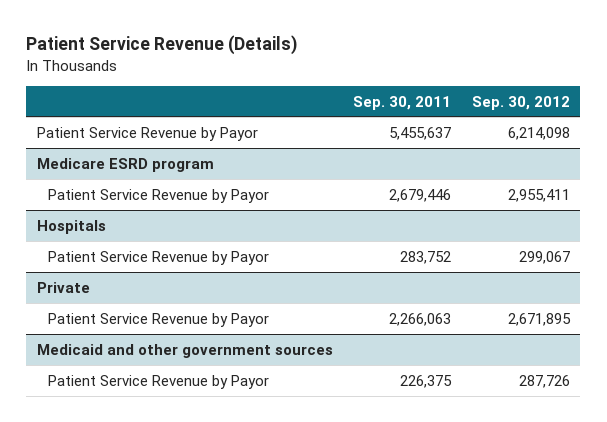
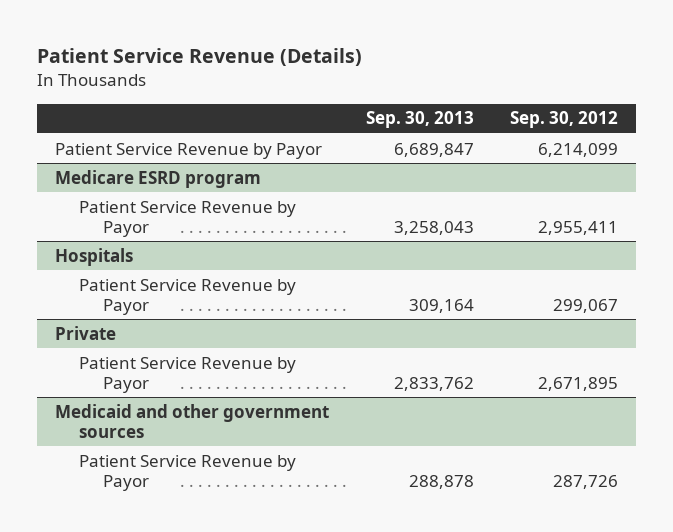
- | Sep. 30, 2011 | Sep. 30, 2012
+ | Sep. 30, 2013 | Sep. 30, 2012
- Patient Service Revenue by Payor | 5,455,637 | 6,214,098
+ Patient Service Revenue by Payor | 6,689,847 | 6,214,099

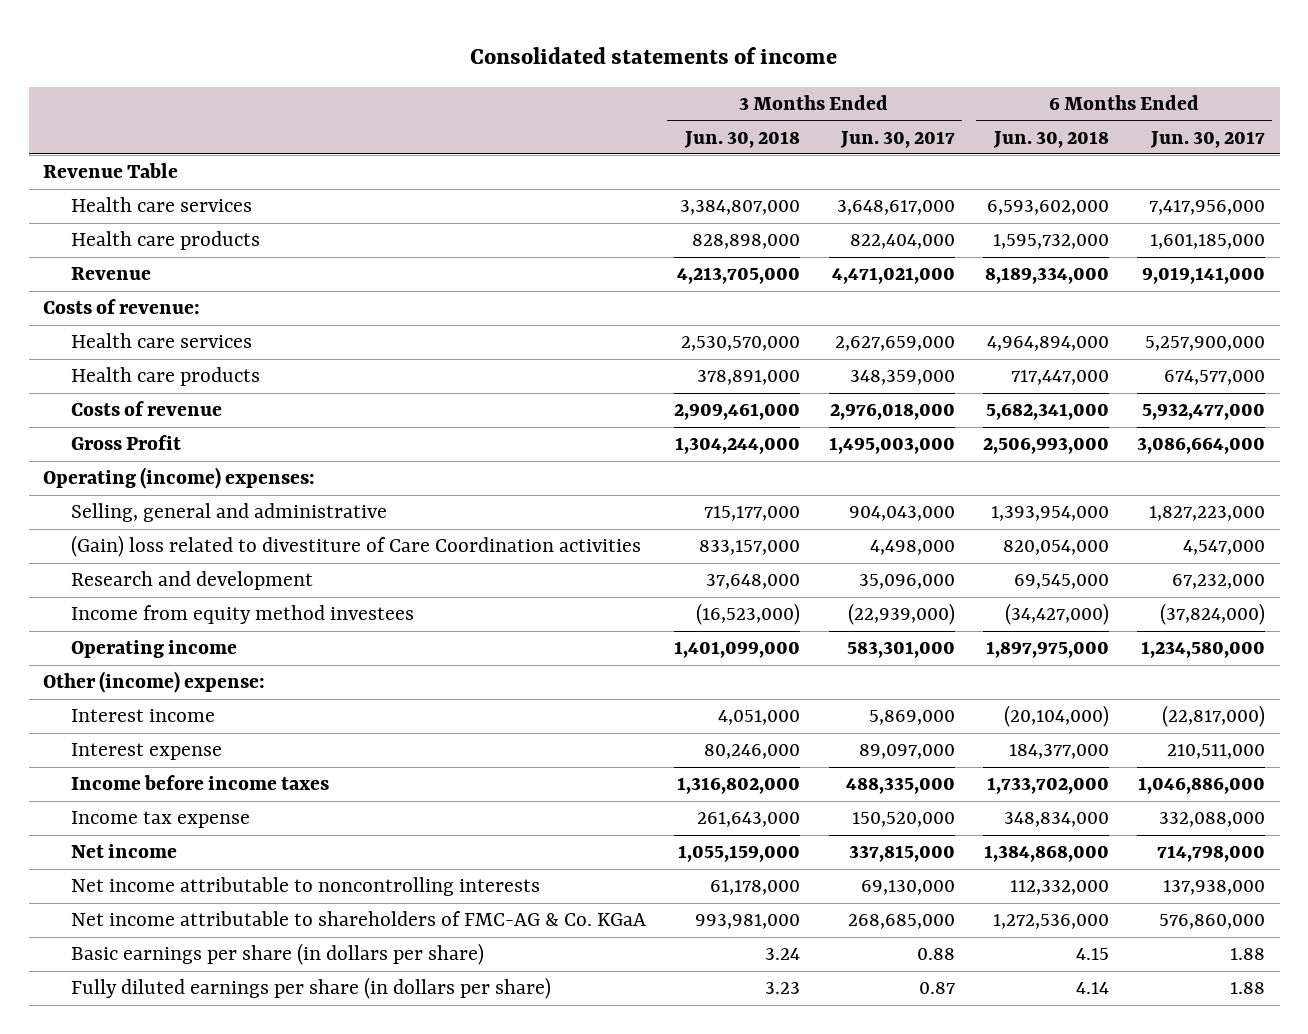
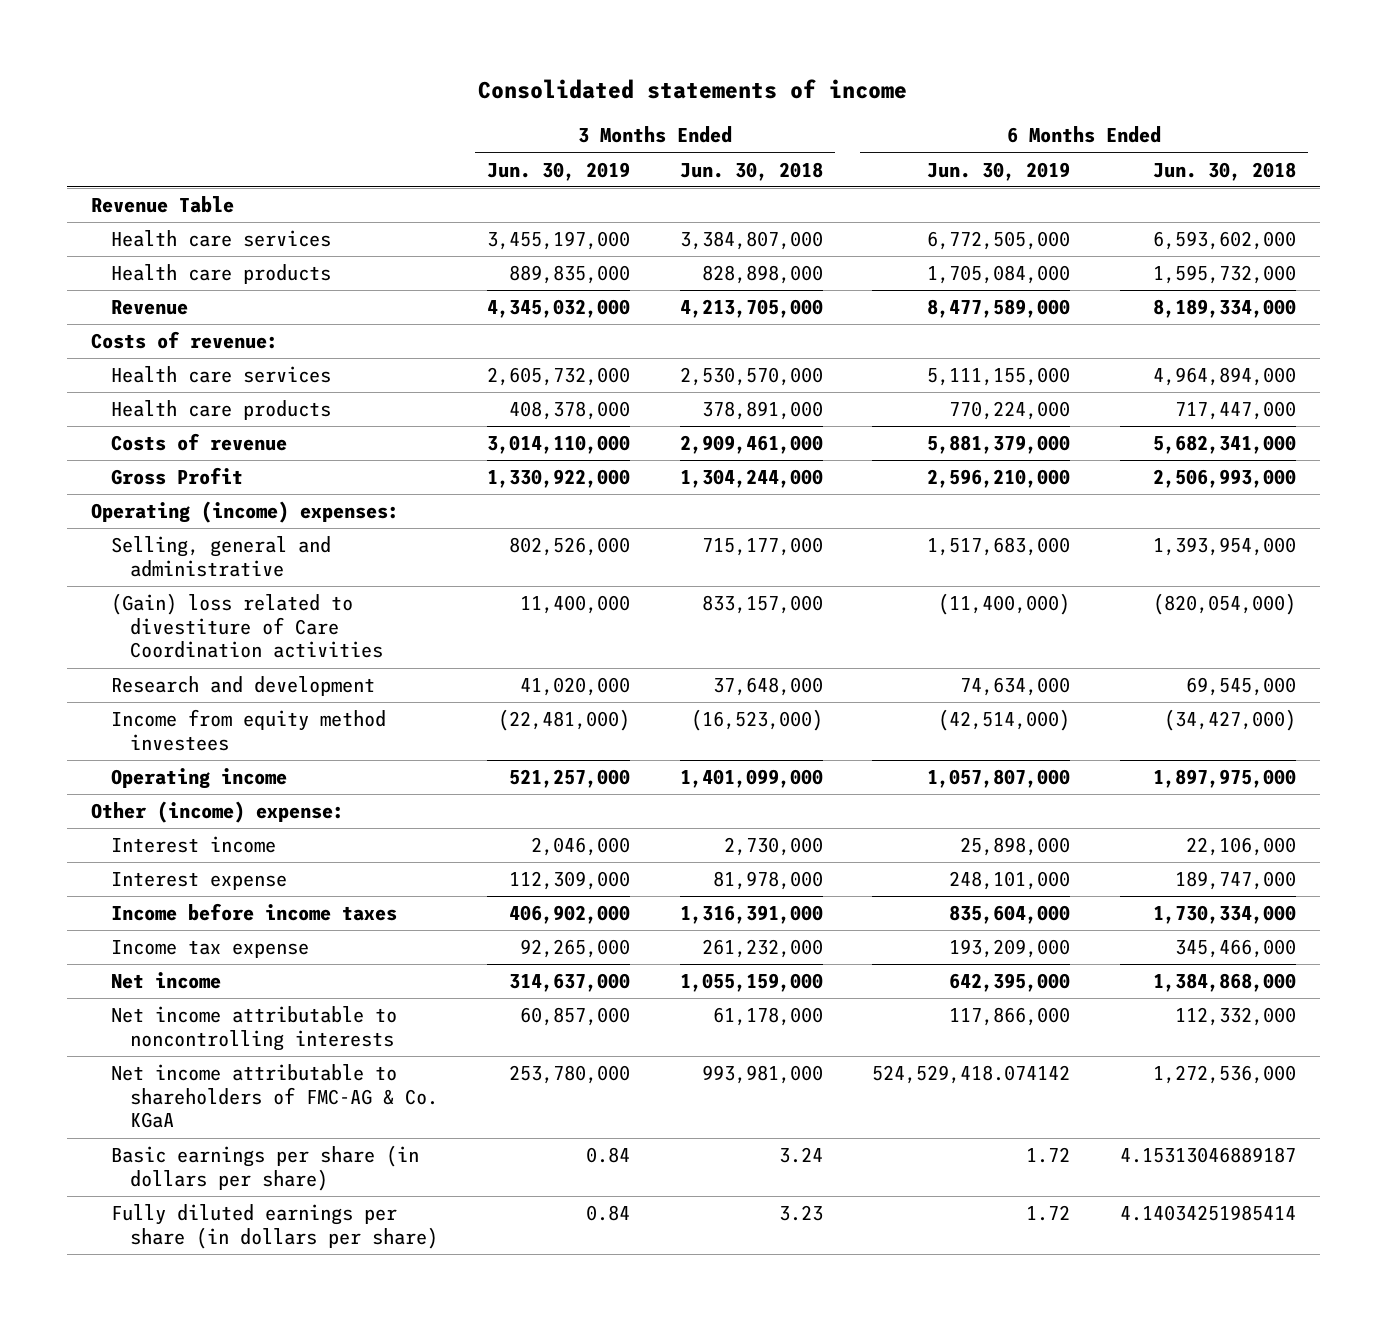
- | 3 Months Ended Jun. 30, 2018 | 3 Months Ended Jun. 30, 2017 | 6 Months Ended Jun. 30, 2018 | 6 Months Ended Jun. 30, 2017
+ | 3 Months Ended Jun. 30, 2019 | 3 Months Ended Jun. 30, 2018 | 6 Months Ended Jun. 30, 2019 | 6 Months Ended Jun. 30, 2018
- (Gain) loss related to divestiture of Care Coordination activities | 833,157,000 | 4,498,000 | 820,054,000 | 4,547,000
+ (Gain) loss related to divestiture of Care Coordination activities | 11,400,000 | 833,157,000 | (11,400,000) | (820,054,000)
- Interest income | 4,051,000 | 5,869,000 | (20,104,000) | (22,817,000)
- Interest expense | 80,246,000 | 89,097,000 | 184,377,000 | 210,511,000
- Income before income taxes | 1,316,802,000 | 488,335,000 | 1,733,702,000 | 1,046,886,000
- Income tax expense | 261,643,000 | 150,520,000 | 348,834,000 | 332,088,000
+ Interest income | 2,046,000 | 2,730,000 | 25,898,000 | 22,106,000
+ Interest expense | 112,309,000 | 81,978,000 | 248,101,000 | 189,747,000
+ Income before income taxes | 406,902,000 | 1,316,391,000 | 835,604,000 | 1,730,334,000
+ Income tax expense | 92,265,000 | 261,232,000 | 193,209,000 | 345,466,000
- Basic earnings per share (in dollars per share) | 3.24 | 0.88 | 4.15 | 1.88
- Fully diluted earnings per share (in dollars per share) | 3.23 | 0.87 | 4.14 | 1.88
+ Basic earnings per share (in dollars per share) | 0.84 | 3.24 | 1.72 | 4.15313046889187
+ Fully diluted earnings per share (in dollars per share) | 0.84 | 3.23 | 1.72 | 4.14034251985414

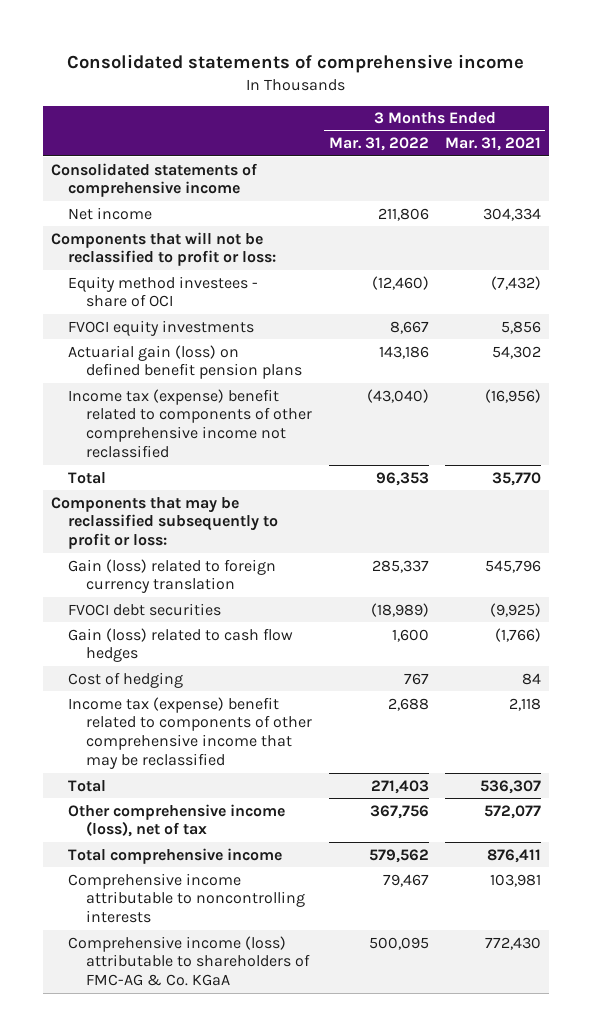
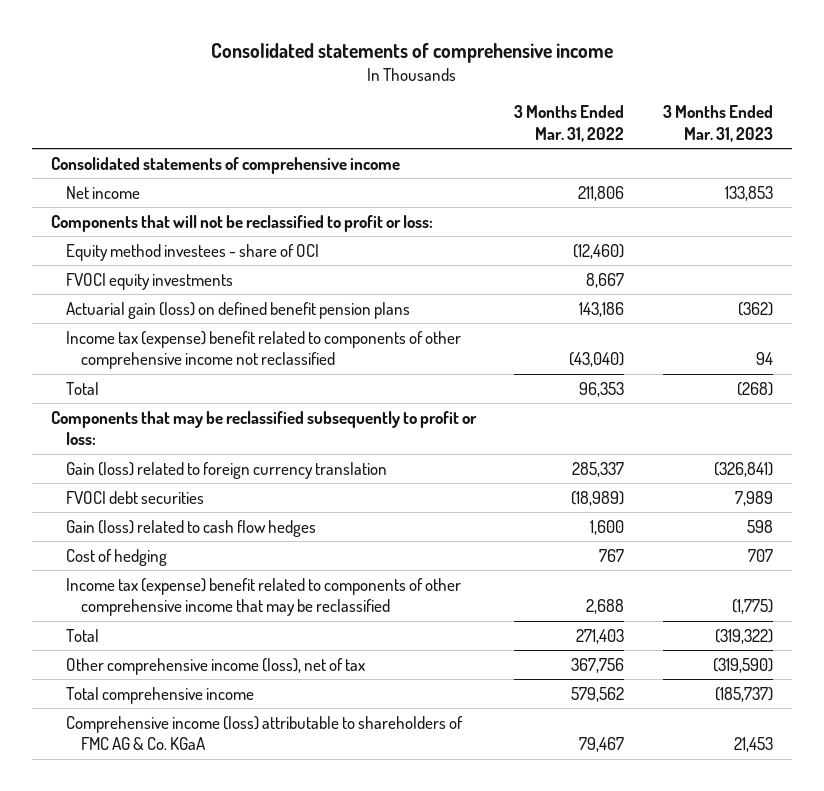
- | 3 Months Ended Mar. 31, 2022 | 3 Months Ended Mar. 31, 2021
+ | 3 Months Ended Mar. 31, 2022 | 3 Months Ended Mar. 31, 2023
- Comprehensive income attributable to noncontrolling interests | 79,467 | 103,981
- Comprehensive income (loss) attributable to shareholders of FMC-AG & Co. KGaA | 500,095 | 772,430
+ Comprehensive income (loss) attributable to shareholders of FMC AG & Co. KGaA | 79,467 | 21,453

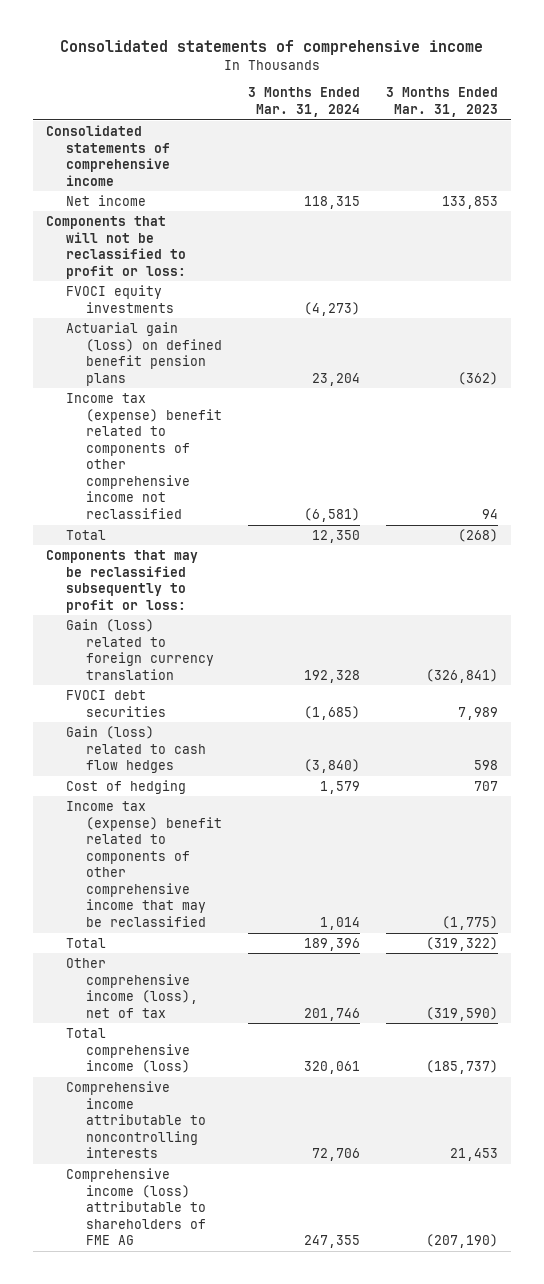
- | 3 Months Ended Mar. 31, 2022 | 3 Months Ended Mar. 31, 2023
+ | 3 Months Ended Mar. 31, 2024 | 3 Months Ended Mar. 31, 2023
- Equity method investees - share of OCI | (12,460) |
- Total comprehensive income | 579,562 | (185,737)
- Comprehensive income (loss) attributable to shareholders of FMC AG & Co. KGaA | 79,467 | 21,453
+ Total comprehensive income (loss) | 320,061 | (185,737)
+ Comprehensive income attributable to noncontrolling interests | 72,706 | 21,453
+ Comprehensive income (loss) attributable to shareholders of FME AG | 247,355 | (207,190)

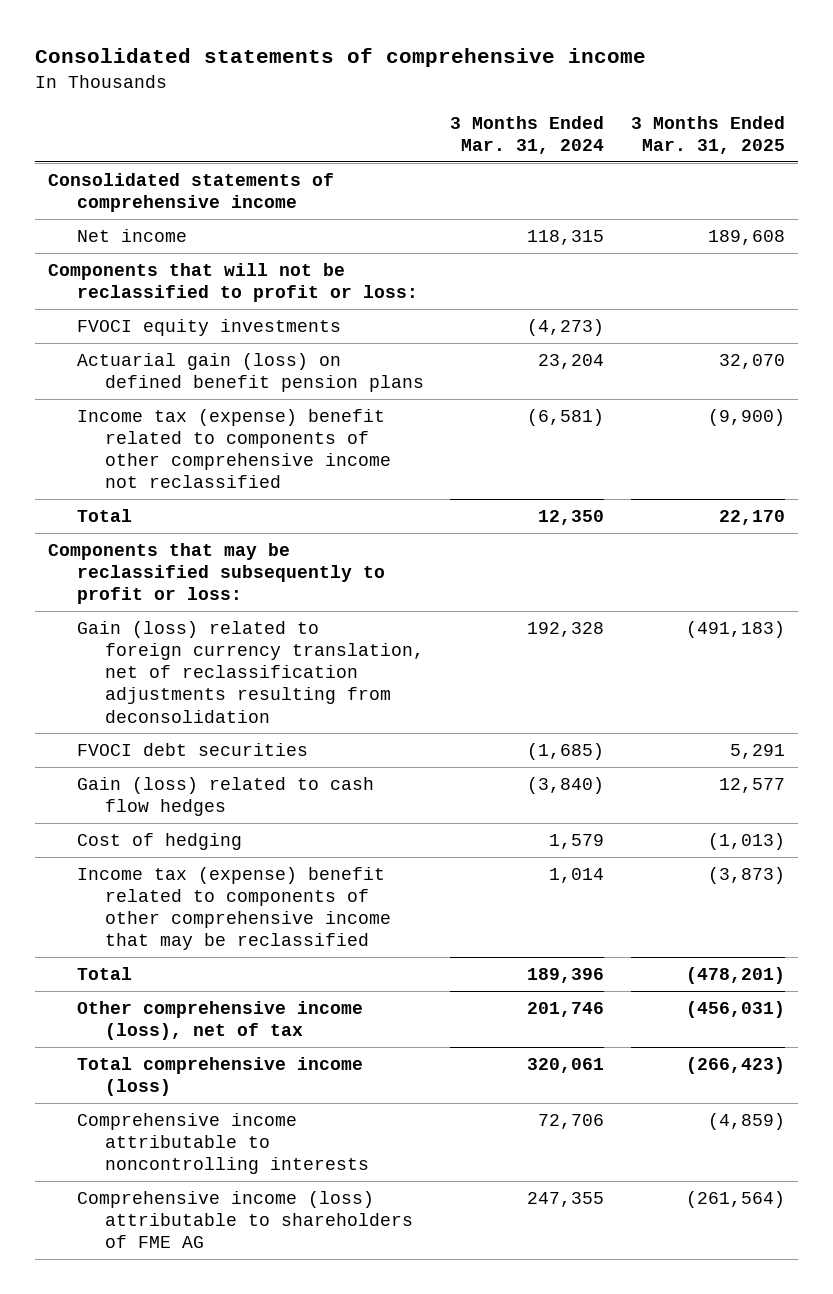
- | 3 Months Ended Mar. 31, 2024 | 3 Months Ended Mar. 31, 2023
+ | 3 Months Ended Mar. 31, 2024 | 3 Months Ended Mar. 31, 2025
- Gain (loss) related to foreign currency translation | 192,328 | (326,841)
+ Gain (loss) related to foreign currency translation, net of reclassification adjustments resulting from deconsolidation | 192,328 | (491,183)

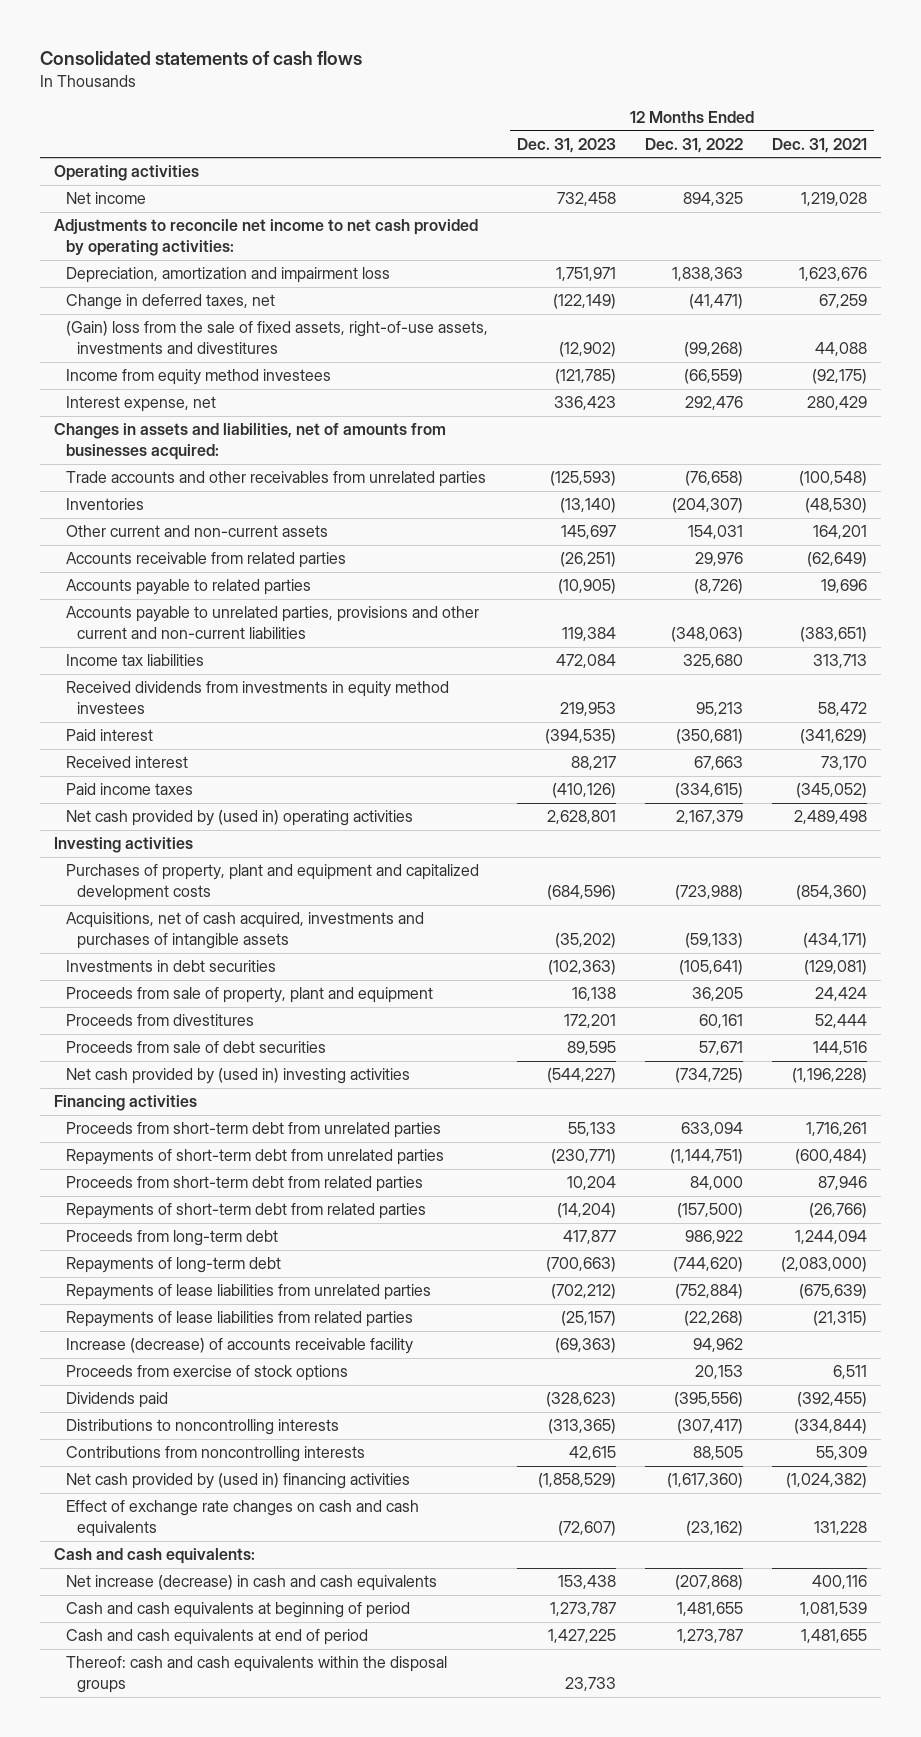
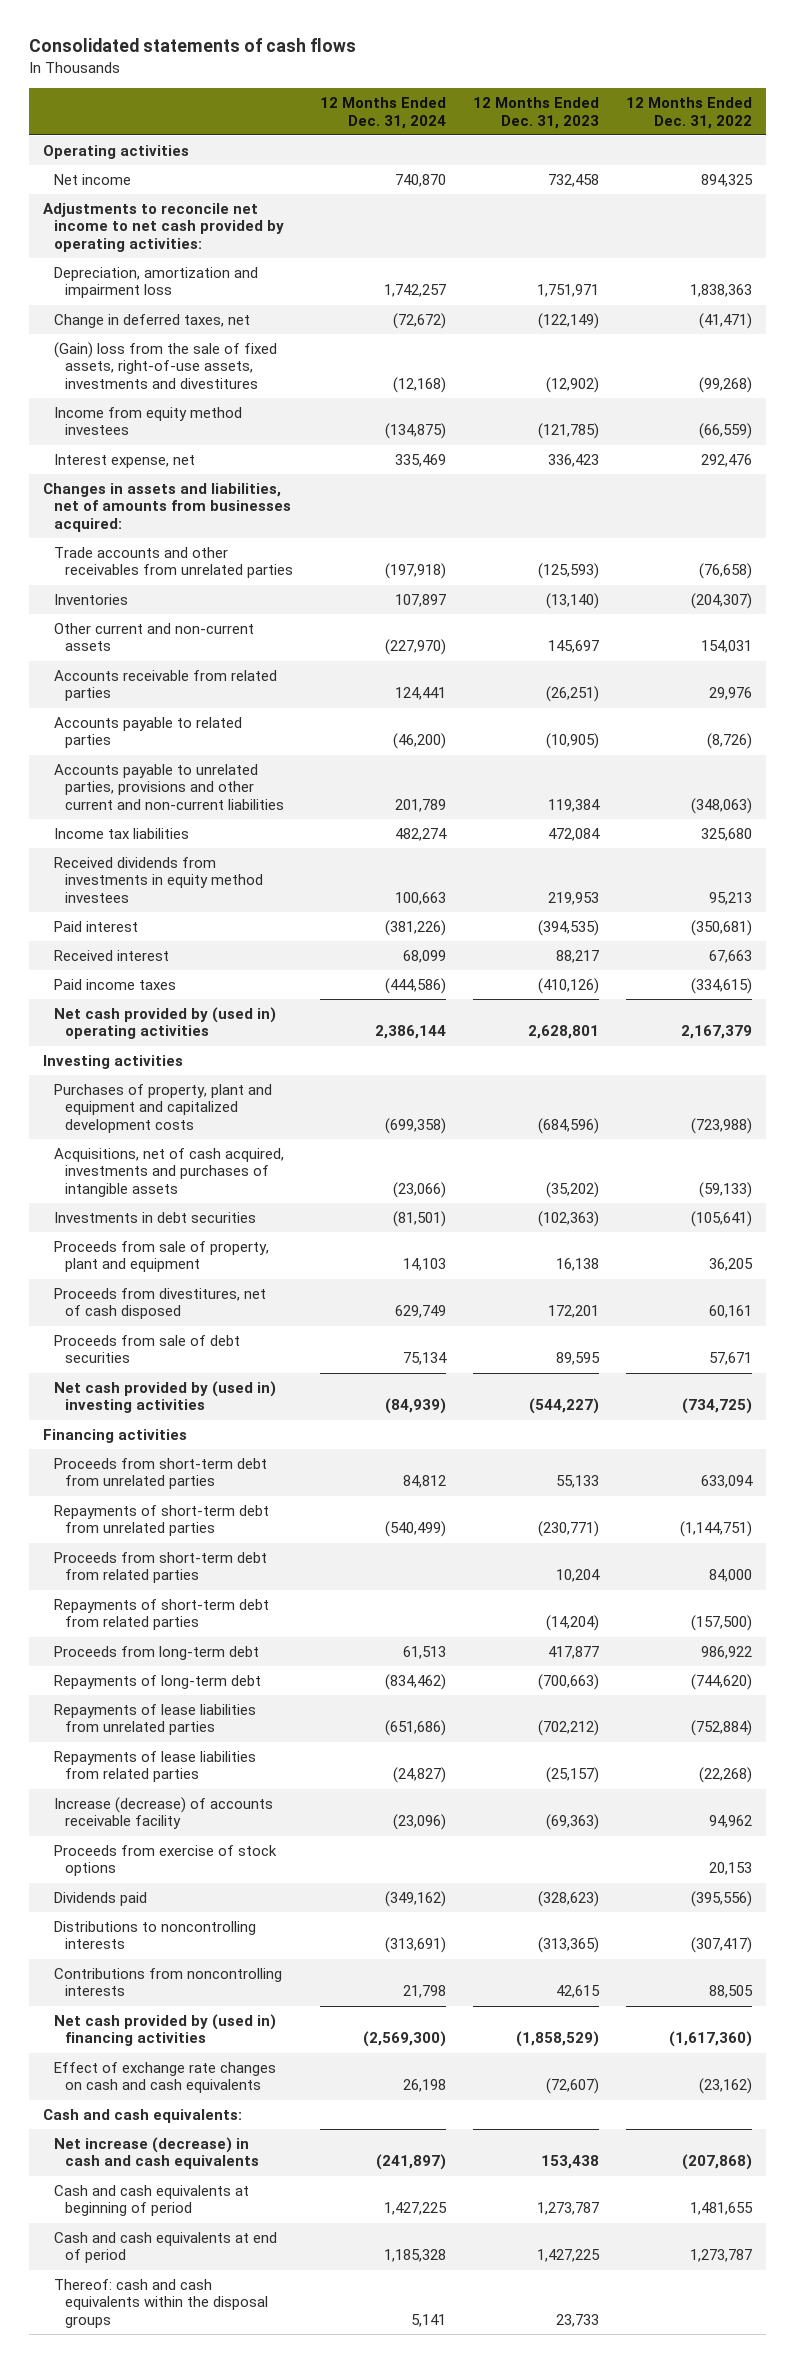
- | 12 Months Ended Dec. 31, 2023 | 12 Months Ended Dec. 31, 2022 | 12 Months Ended Dec. 31, 2021
+ | 12 Months Ended Dec. 31, 2024 | 12 Months Ended Dec. 31, 2023 | 12 Months Ended Dec. 31, 2022
- Proceeds from divestitures | 172,201 | 60,161 | 52,444
+ Proceeds from divestitures, net of cash disposed | 629,749 | 172,201 | 60,161

